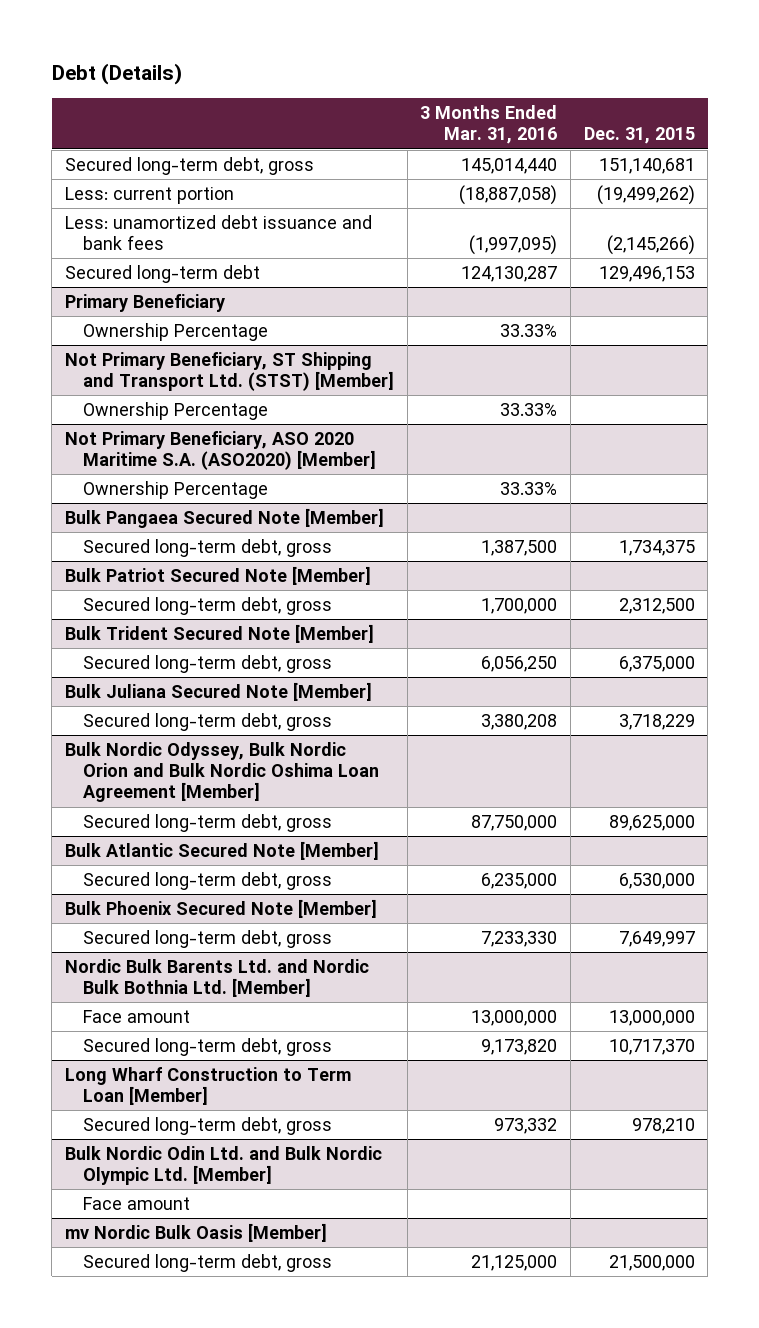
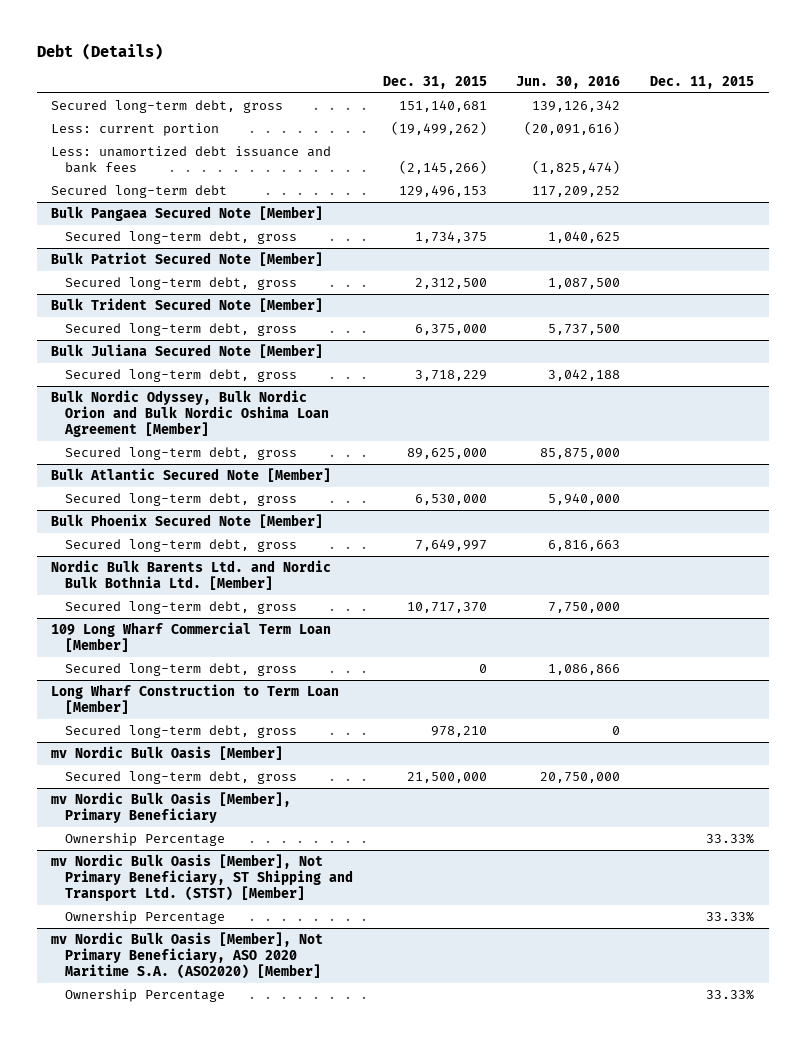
- | 3 Months Ended Mar. 31, 2016 | Dec. 31, 2015
+ | Dec. 31, 2015 | Jun. 30, 2016 | Dec. 11, 2015
- Primary Beneficiary
- Ownership Percentage | 33.33% |
- Not Primary Beneficiary, ST Shipping and Transport Ltd. (STST) [Member]
- Ownership Percentage | 33.33% |
- Not Primary Beneficiary, ASO 2020 Maritime S.A. (ASO2020) [Member]
- Ownership Percentage | 33.33% |
@ Nordic Bulk Barents Ltd. and Nordic Bulk Bothnia Ltd. [Member]
- Face amount | 13,000,000 | 13,000,000
+ 109 Long Wharf Commercial Term Loan [Member]
+ Secured long-term debt, gross | 0 | 1,086,866 |
- Bulk Nordic Odin Ltd. and Bulk Nordic Olympic Ltd. [Member]
- Face amount
+ mv Nordic Bulk Oasis [Member], Primary Beneficiary
+ Ownership Percentage | | | 33.33%
+ mv Nordic Bulk Oasis [Member], Not Primary Beneficiary, ST Shipping and Transport Ltd. (STST) [Member]
+ Ownership Percentage | | | 33.33%
+ mv Nordic Bulk Oasis [Member], Not Primary Beneficiary, ASO 2020 Maritime S.A. (ASO2020) [Member]
+ Ownership Percentage | | | 33.33%

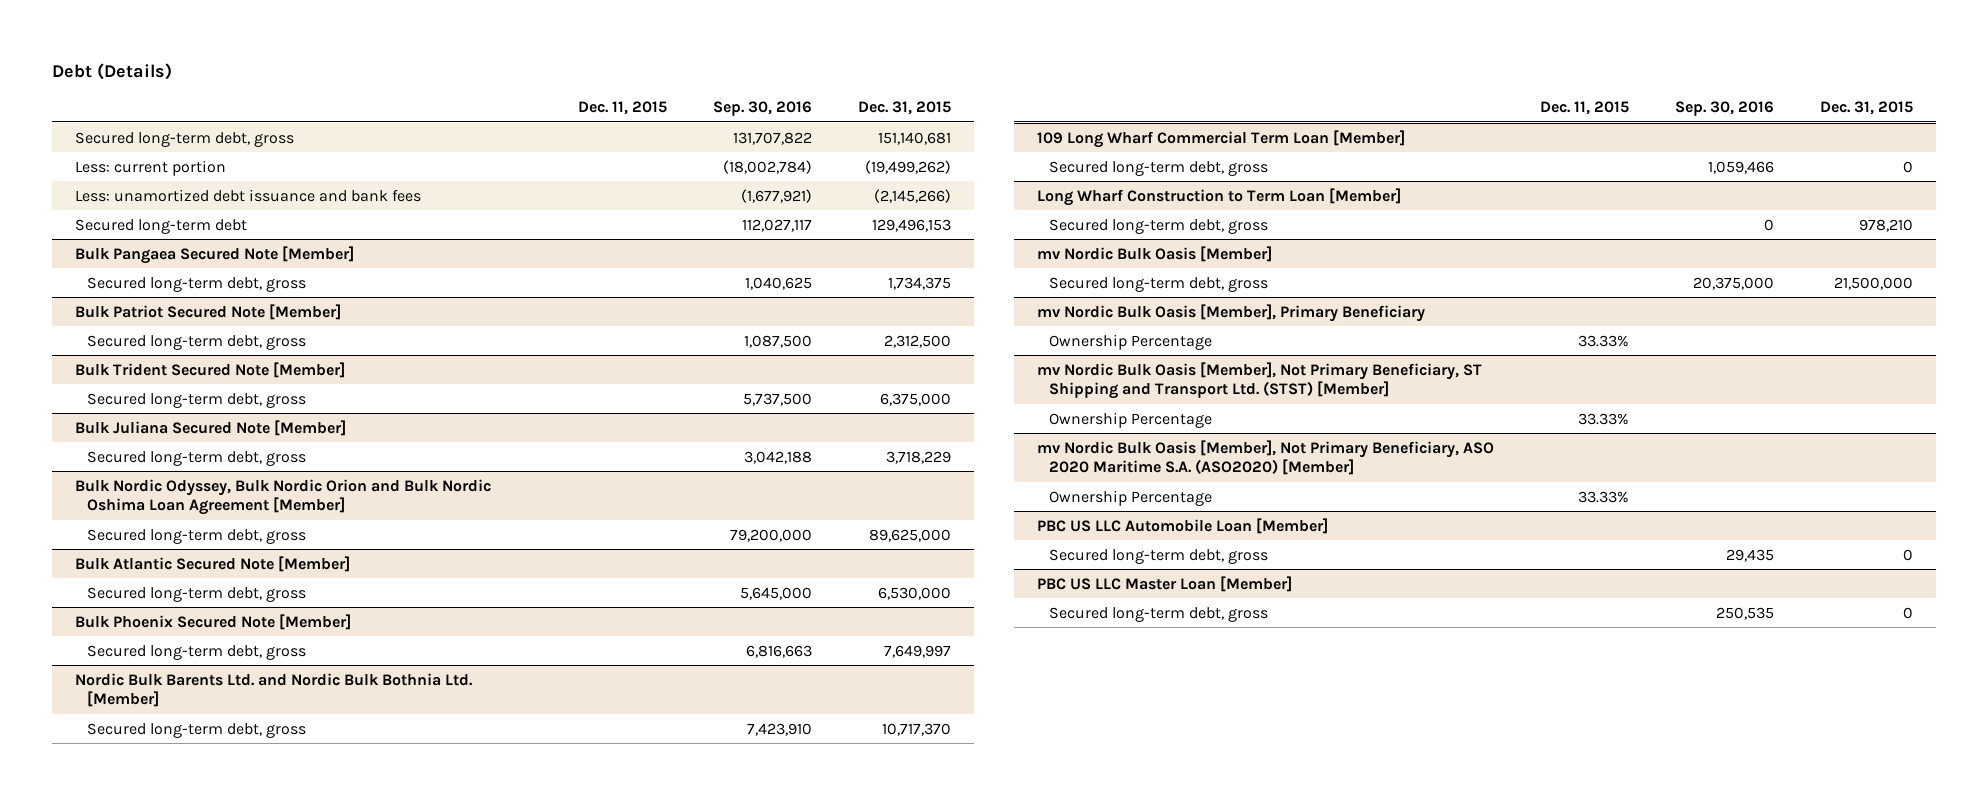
- | Dec. 31, 2015 | Jun. 30, 2016 | Dec. 11, 2015
+ | Dec. 11, 2015 | Sep. 30, 2016 | Dec. 31, 2015
+ PBC US LLC Automobile Loan [Member]
+ Secured long-term debt, gross | | 29,435 | 0
+ PBC US LLC Master Loan [Member]
+ Secured long-term debt, gross | | 250,535 | 0

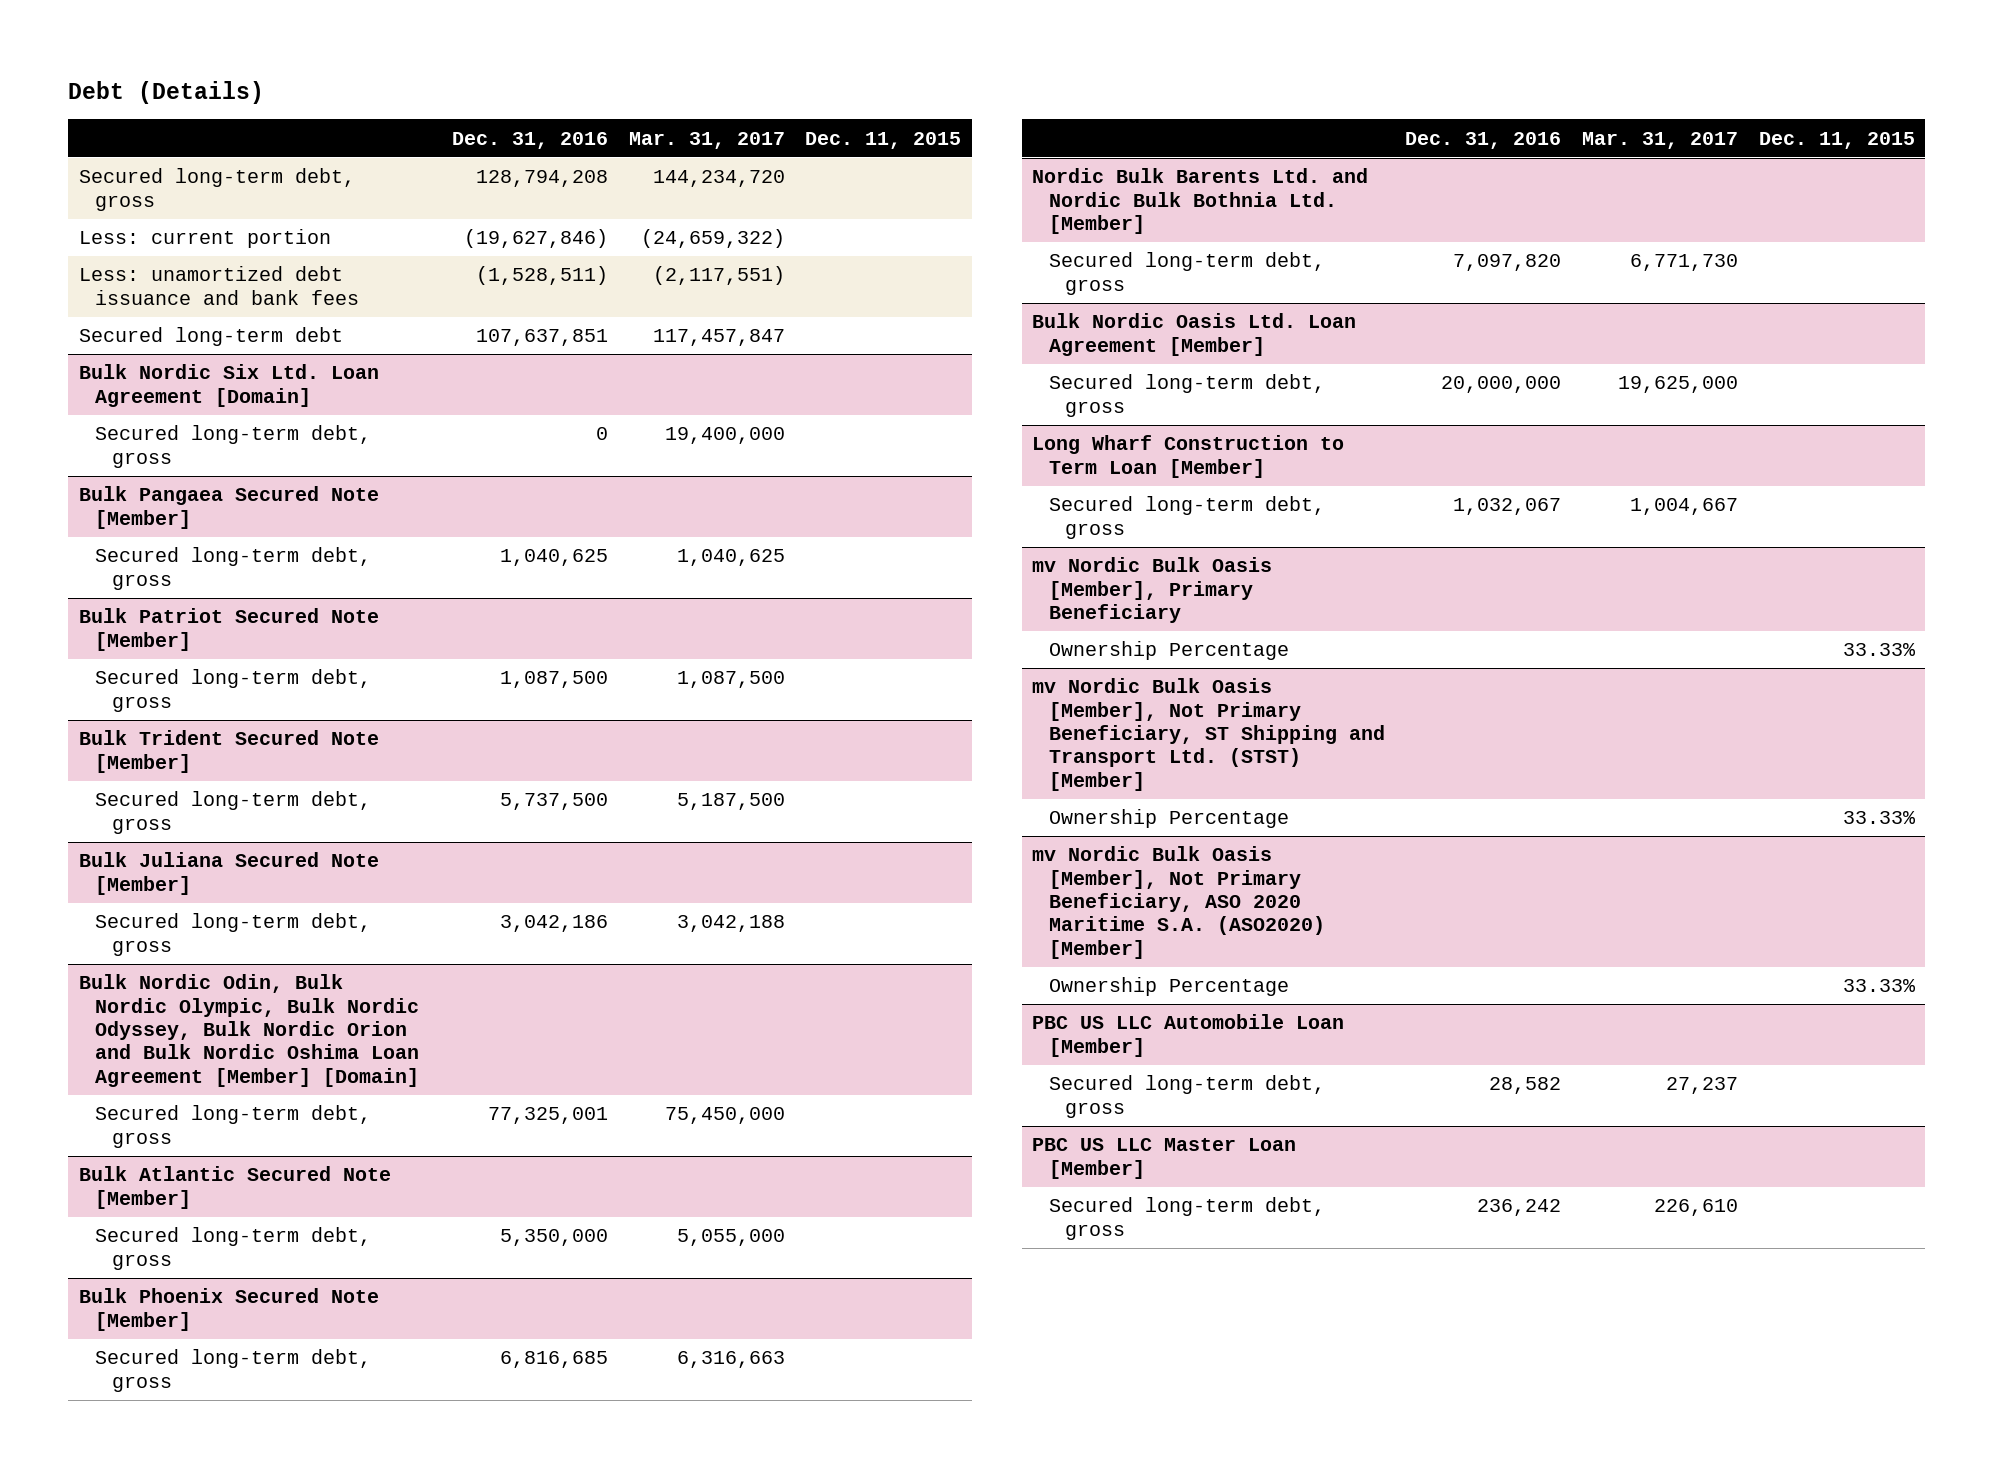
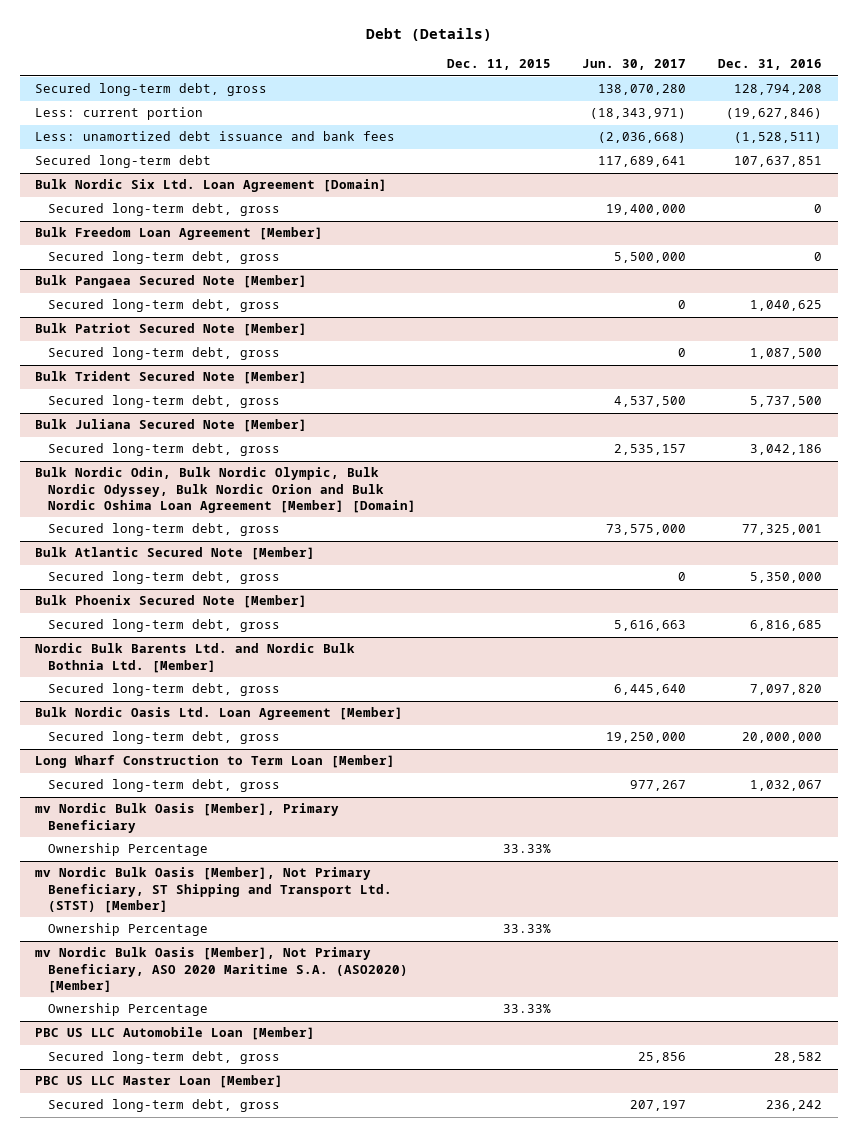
- | Dec. 31, 2016 | Mar. 31, 2017 | Dec. 11, 2015
+ | Dec. 11, 2015 | Jun. 30, 2017 | Dec. 31, 2016
+ Bulk Freedom Loan Agreement [Member]
+ Secured long-term debt, gross | | 5,500,000 | 0

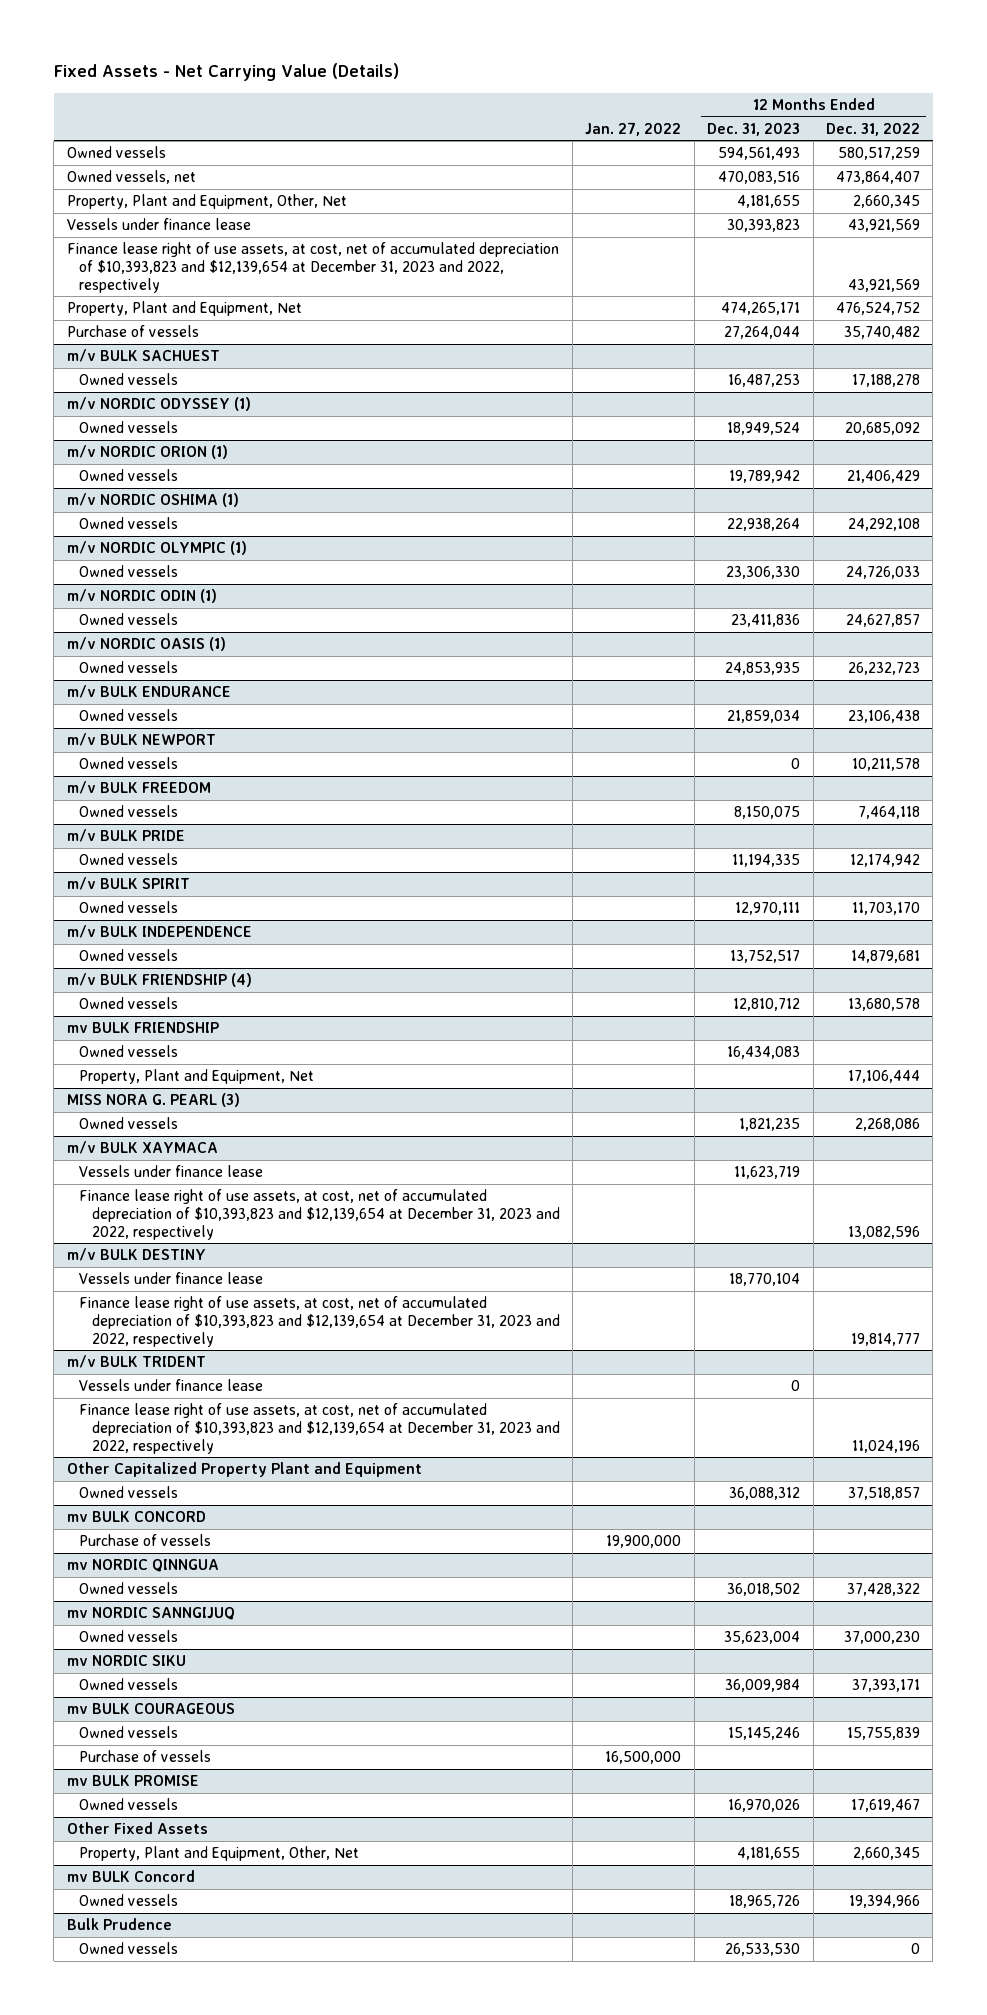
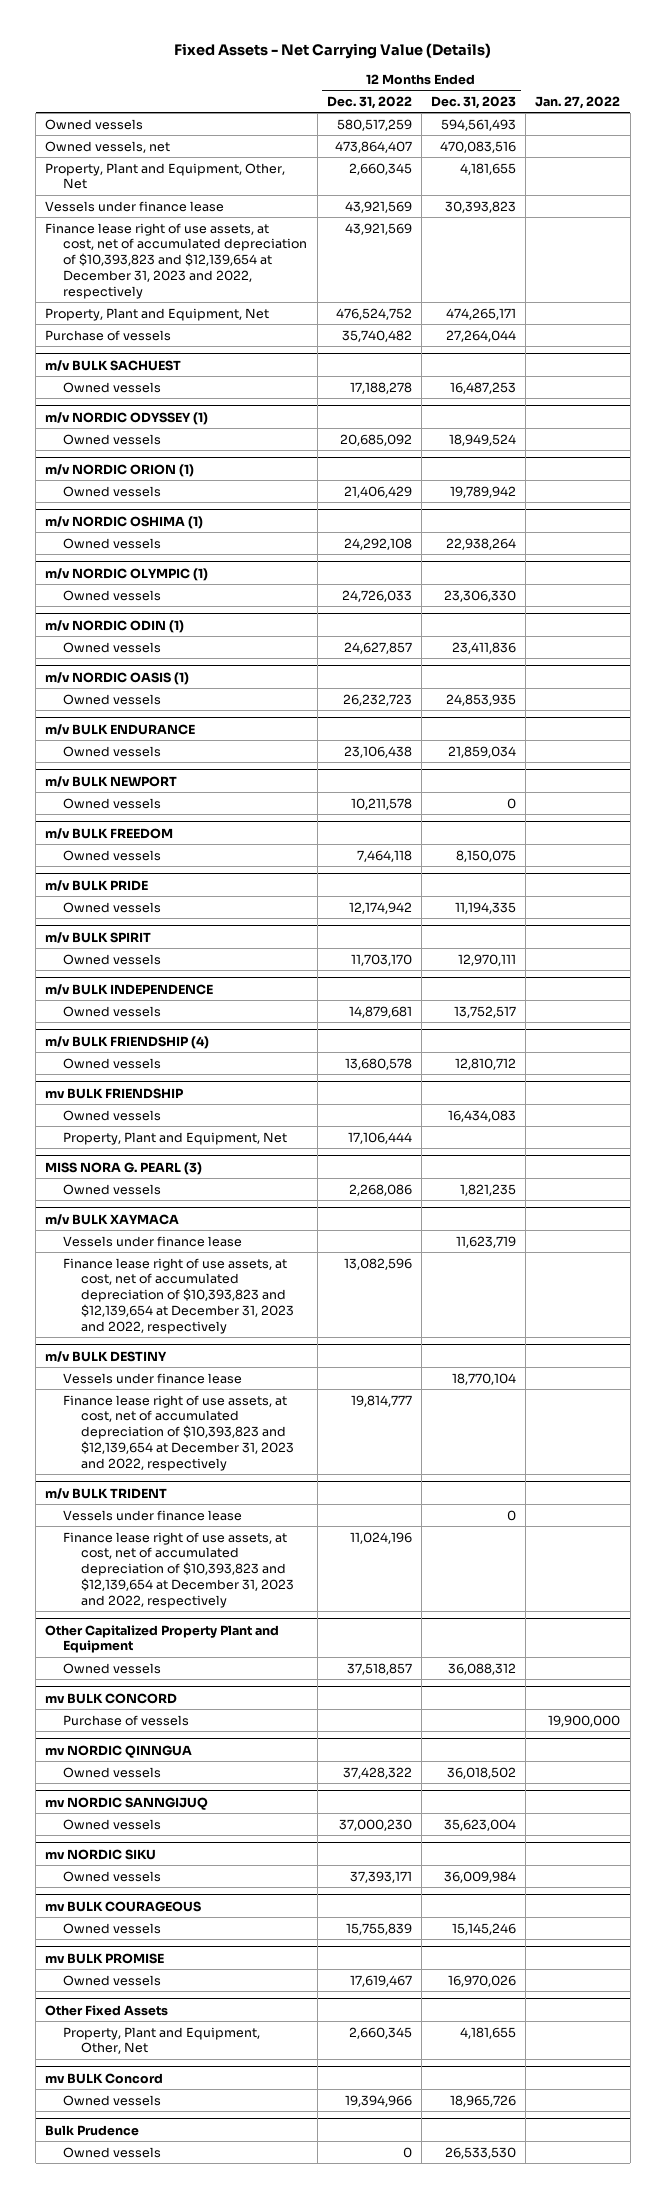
- | Jan. 27, 2022 | 12 Months Ended Dec. 31, 2023 | 12 Months Ended Dec. 31, 2022
+ | 12 Months Ended Dec. 31, 2022 | 12 Months Ended Dec. 31, 2023 | Jan. 27, 2022
@ mv BULK COURAGEOUS
- Purchase of vessels | 16,500,000 | |

